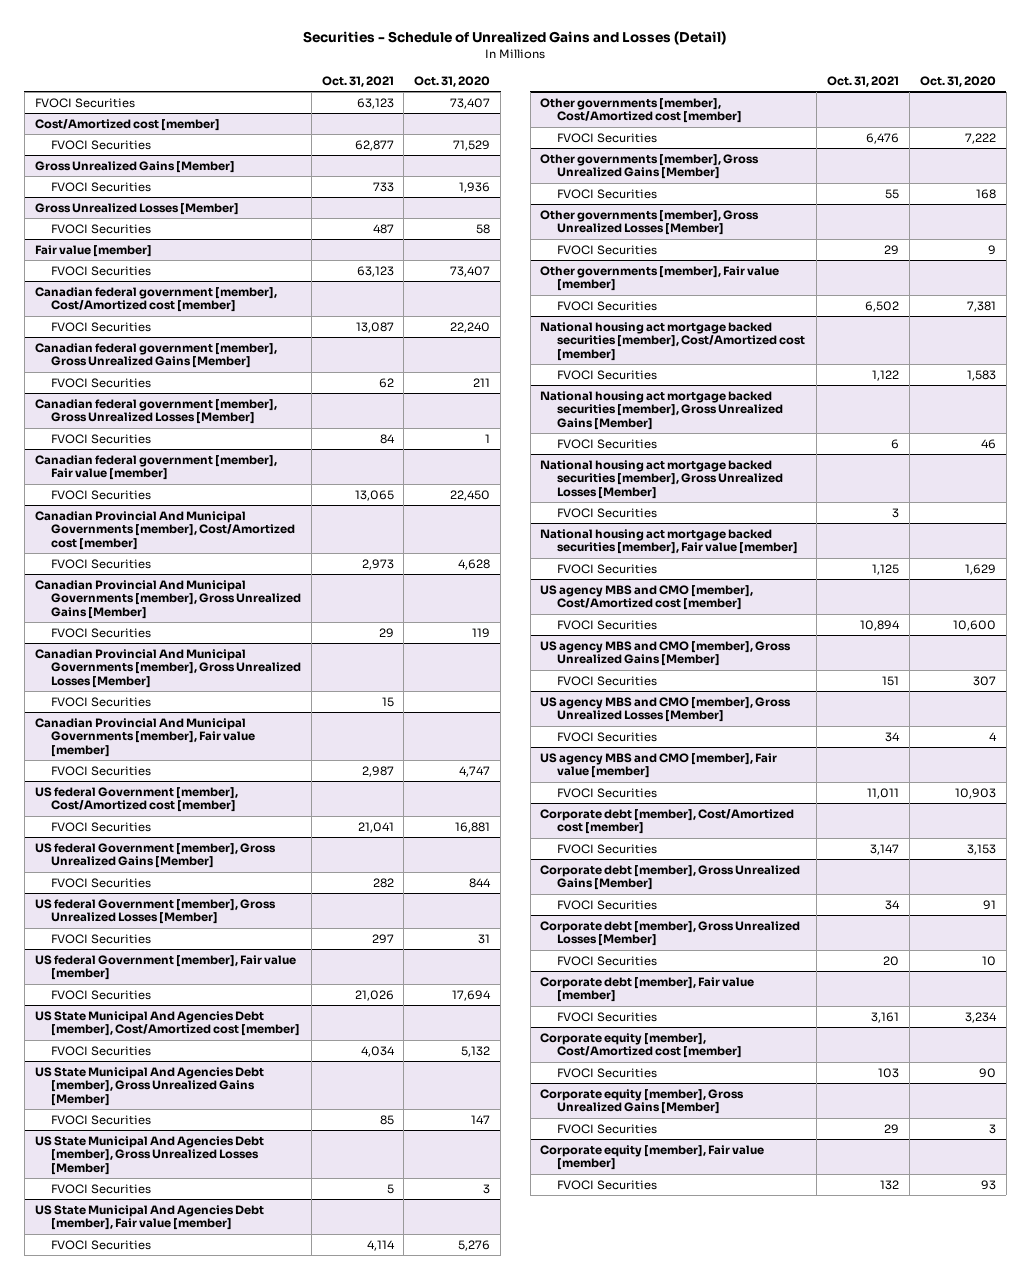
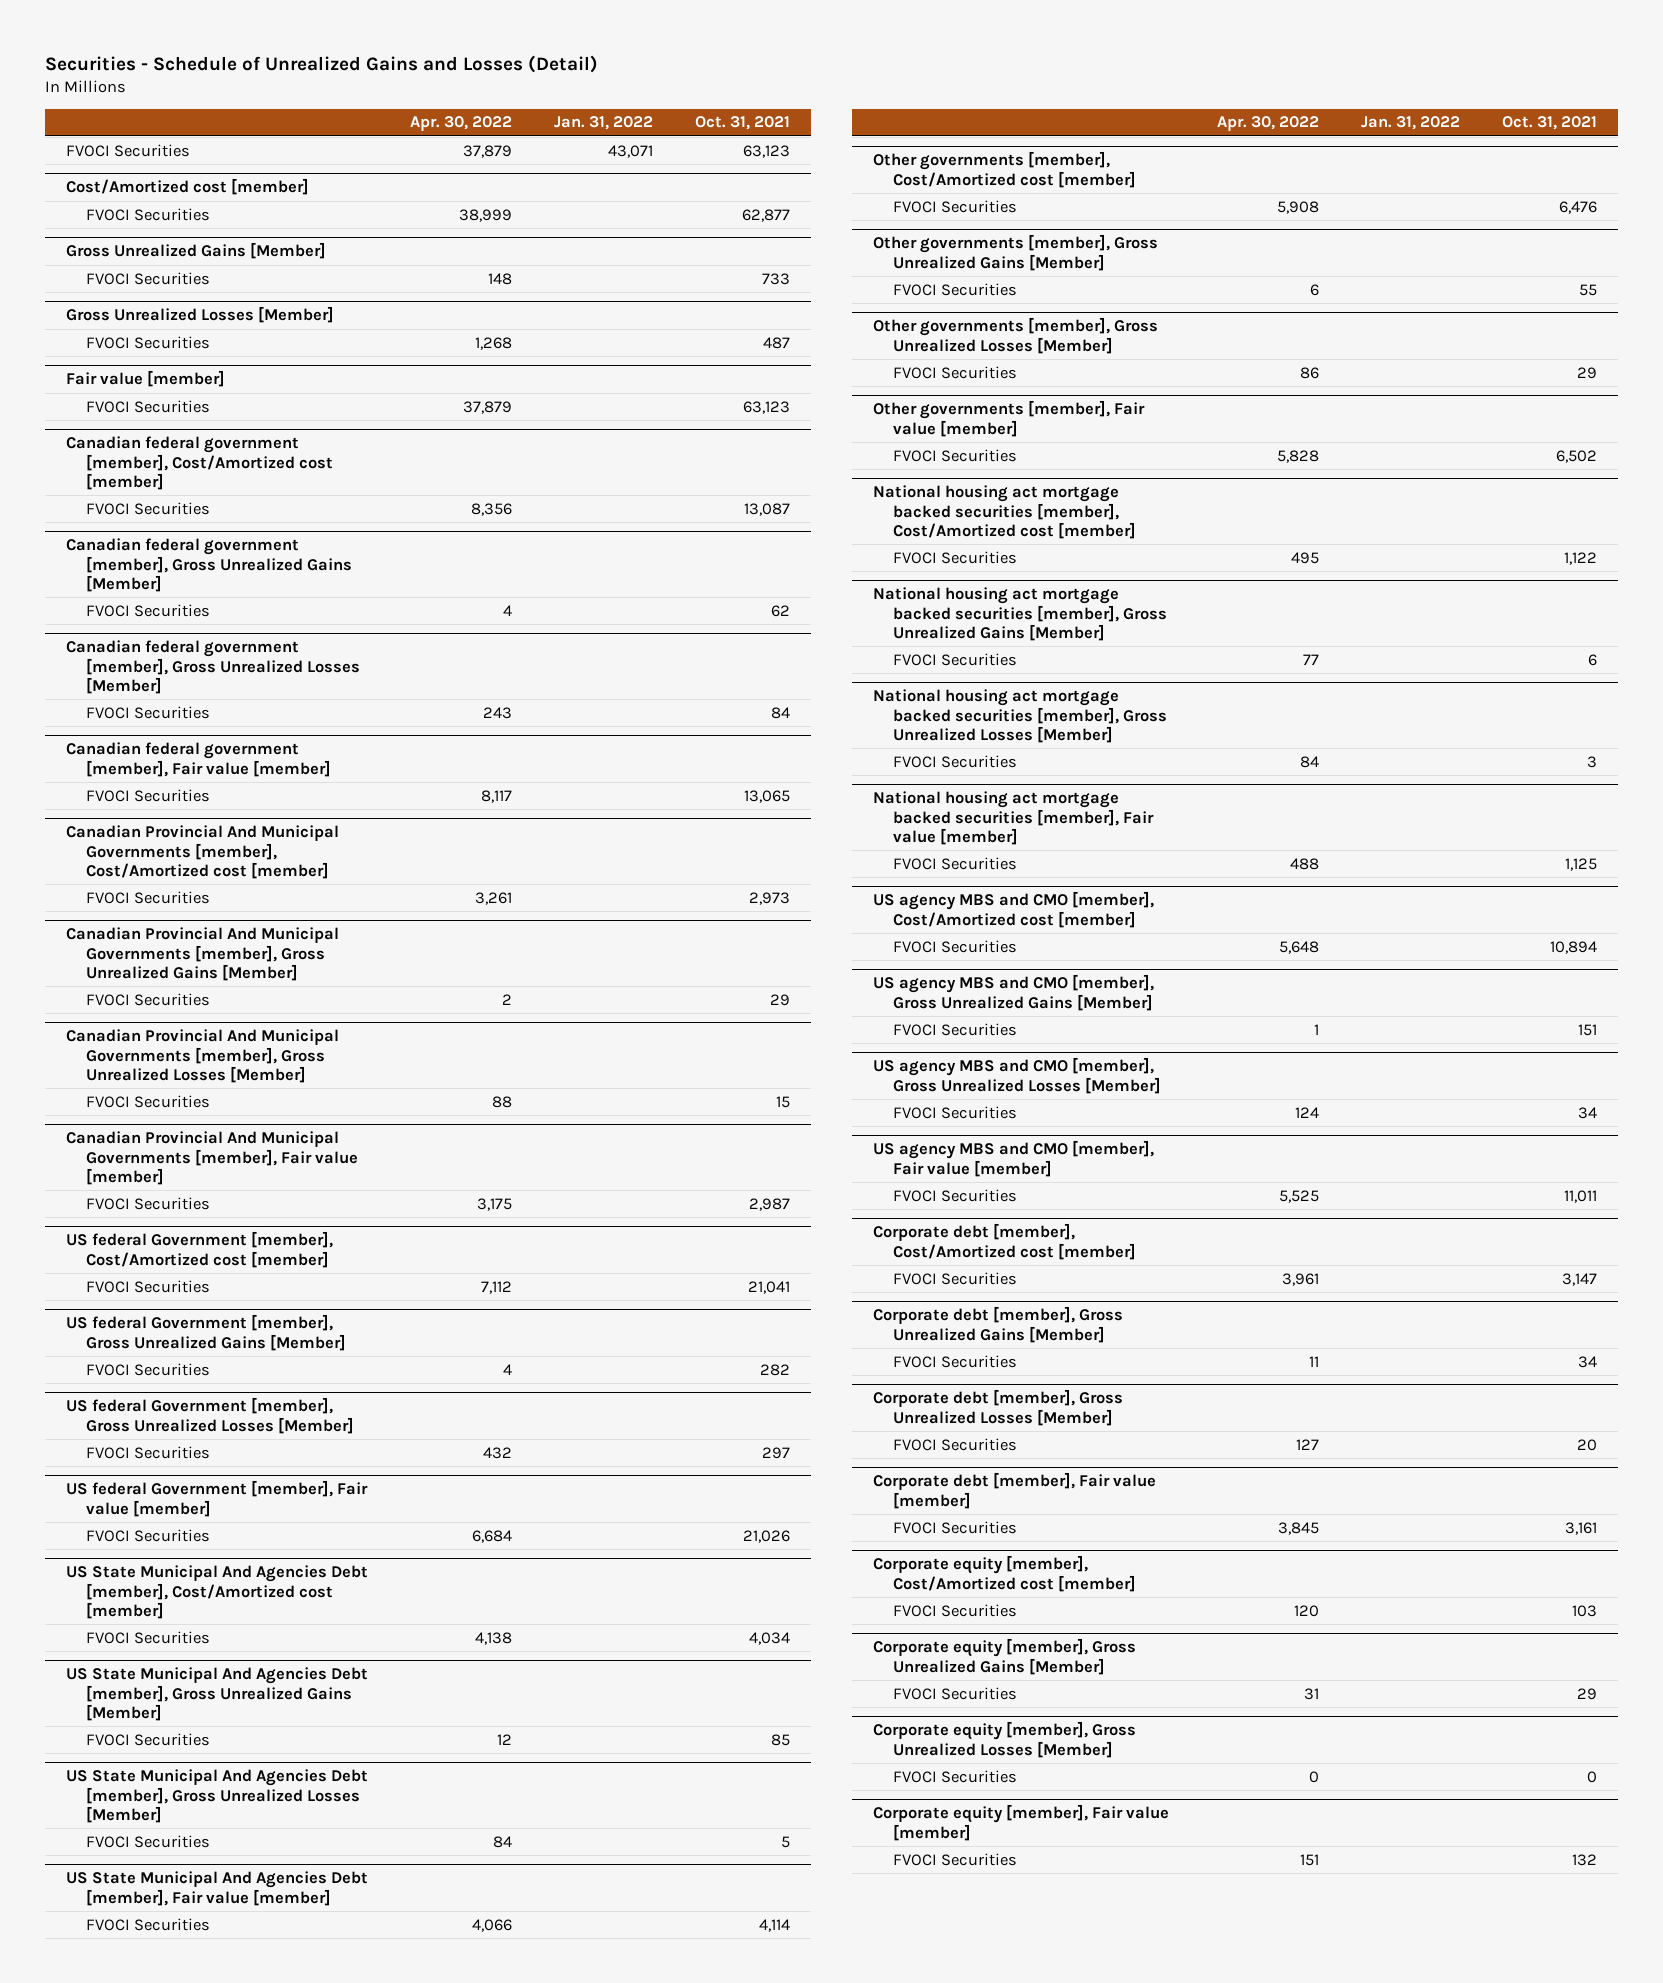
- | Oct. 31, 2021 | Oct. 31, 2020
+ | Apr. 30, 2022 | Jan. 31, 2022 | Oct. 31, 2021
+ Corporate equity [member], Gross Unrealized Losses [Member]
+ FVOCI Securities | 0 | | 0

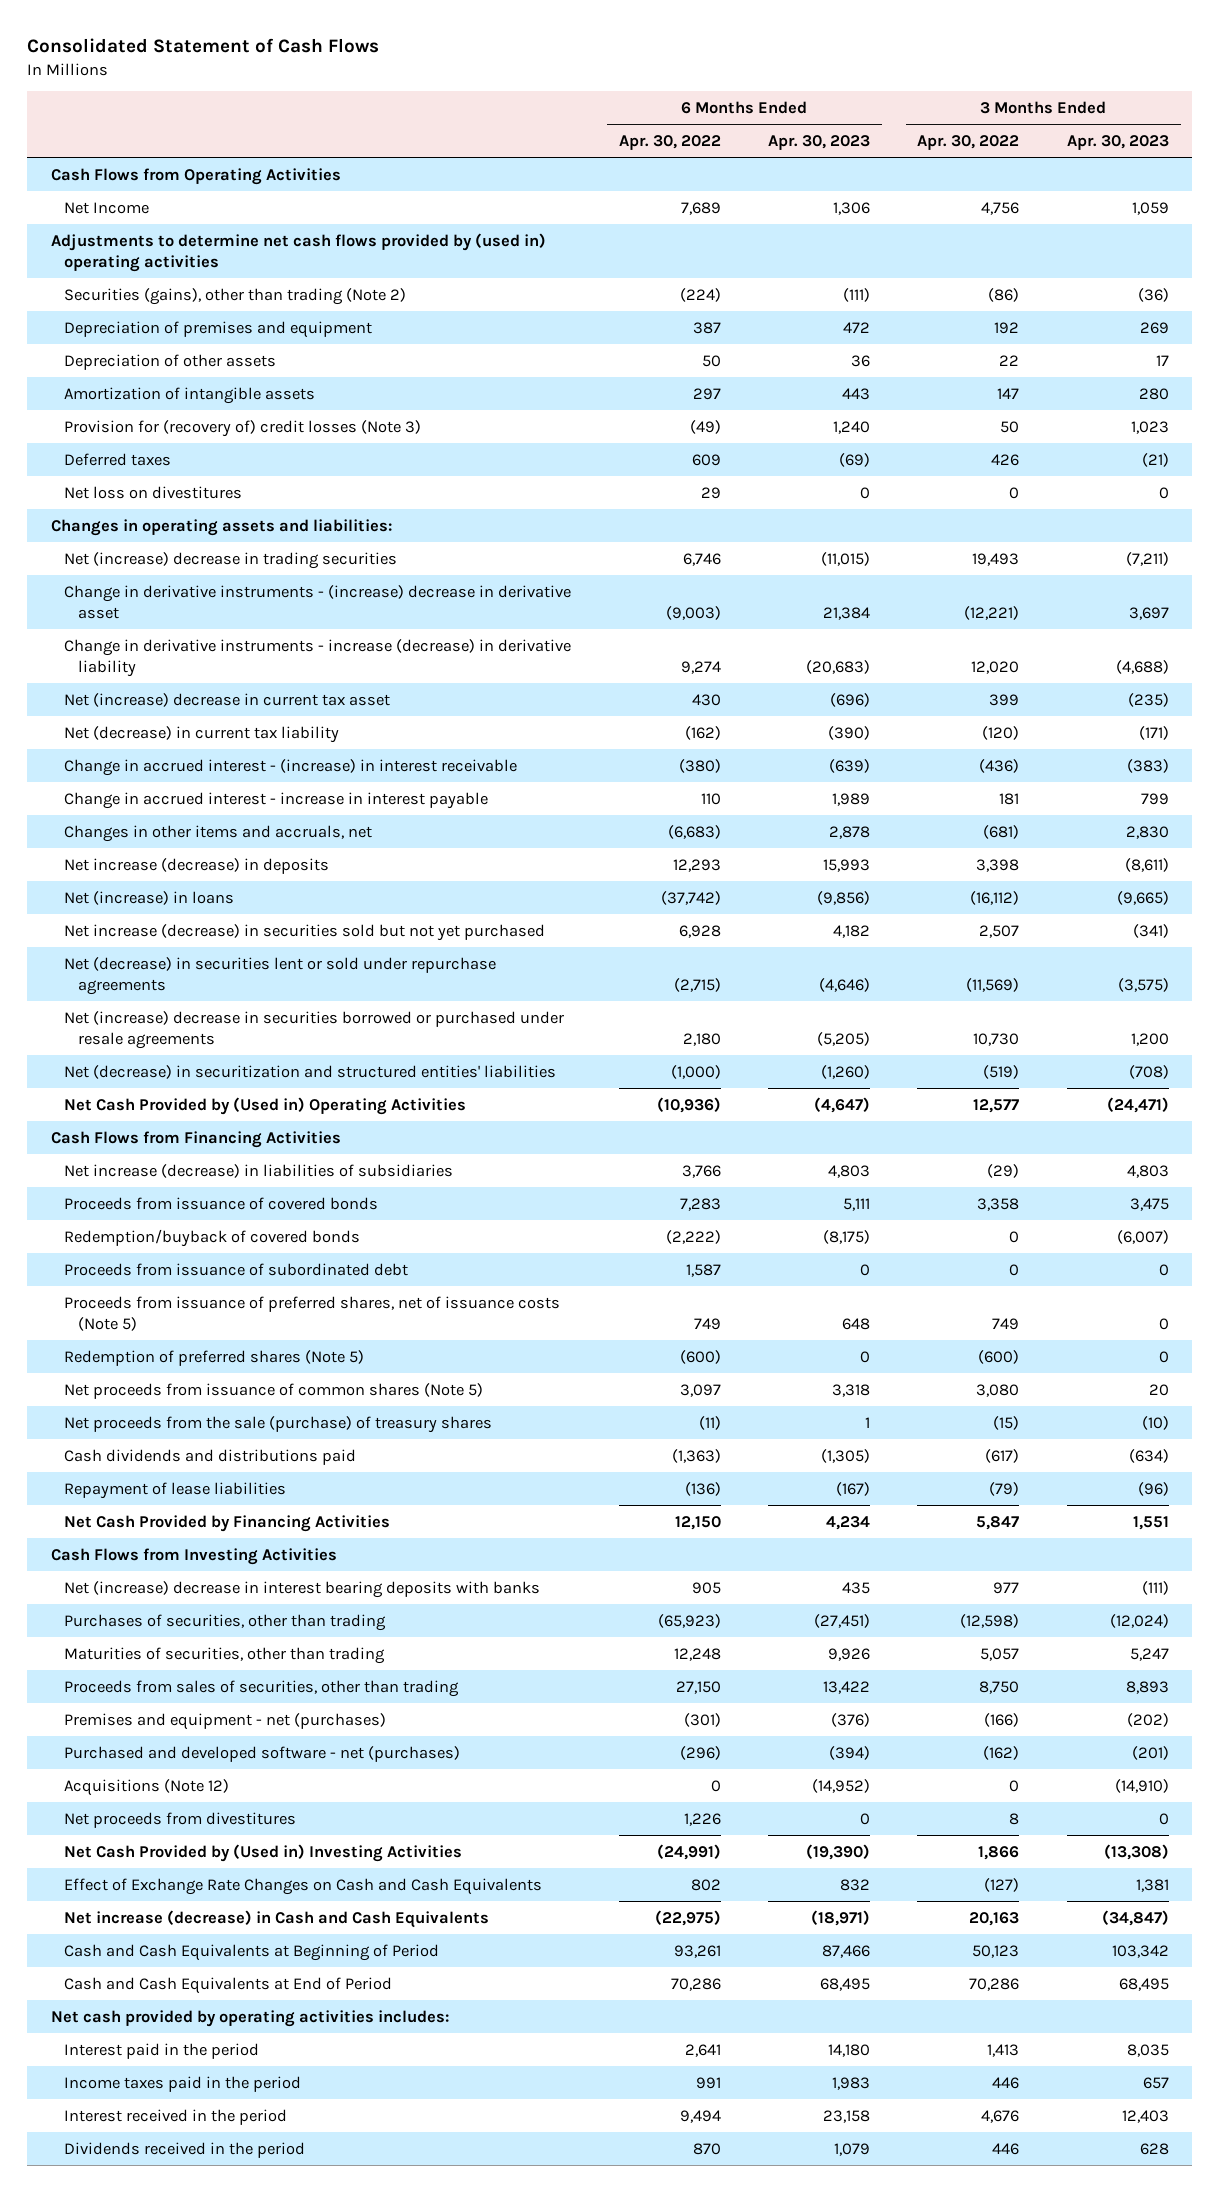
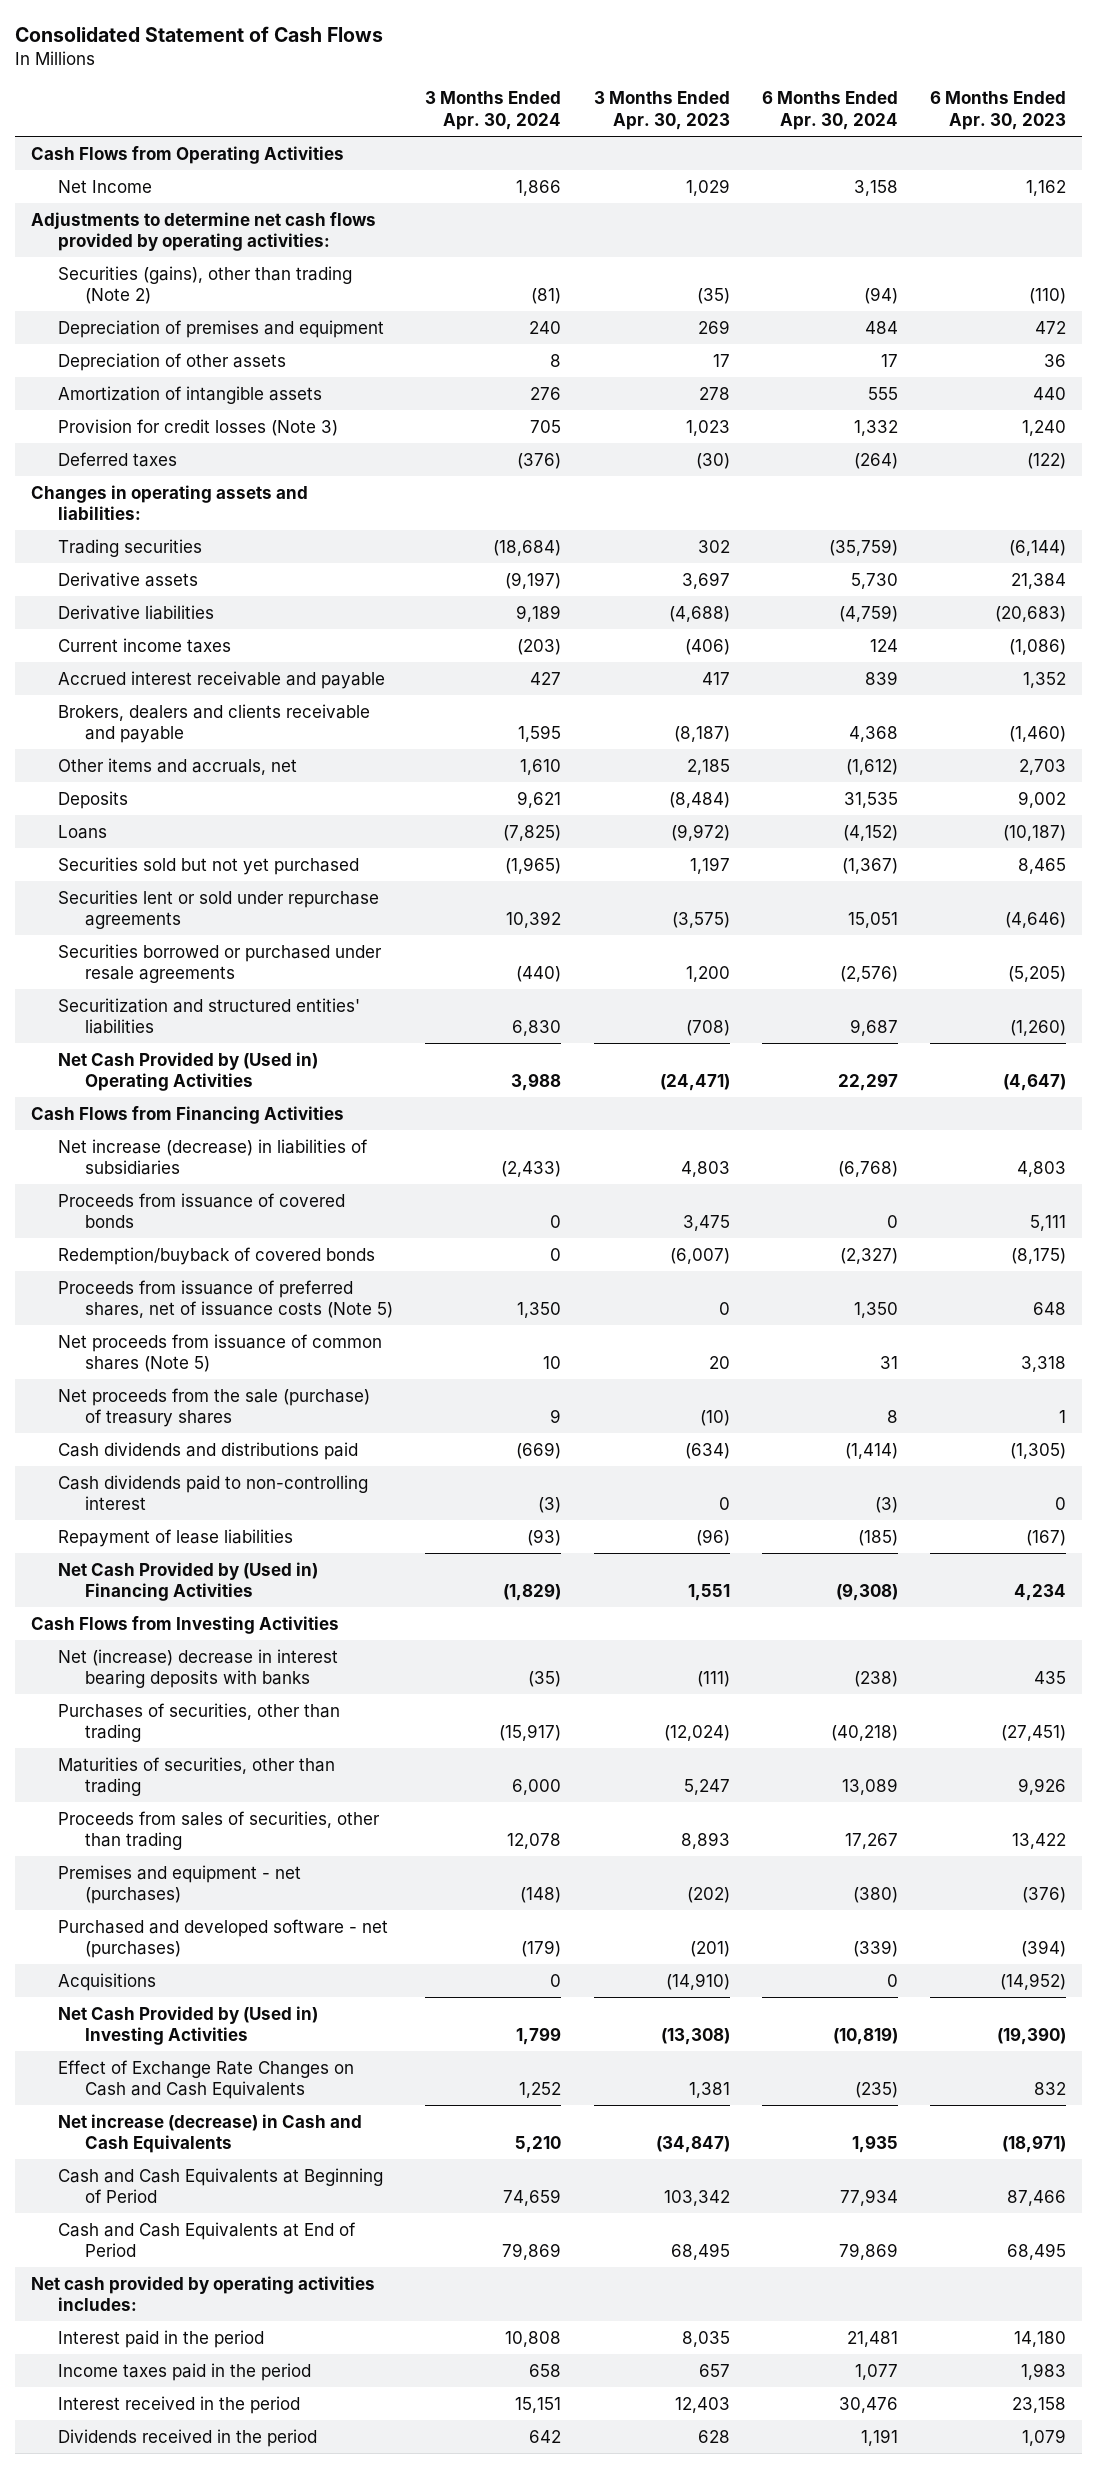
- | 6 Months Ended Apr. 30, 2022 | 6 Months Ended Apr. 30, 2023 | 3 Months Ended Apr. 30, 2022 | 3 Months Ended Apr. 30, 2023
+ | 3 Months Ended Apr. 30, 2024 | 3 Months Ended Apr. 30, 2023 | 6 Months Ended Apr. 30, 2024 | 6 Months Ended Apr. 30, 2023
- Net Income | 7,689 | 1,306 | 4,756 | 1,059
- Adjustments to determine net cash flows provided by (used in) operating activities
- Securities (gains), other than trading (Note 2) | (224) | (111) | (86) | (36)
+ Net Income | 1,866 | 1,029 | 3,158 | 1,162
+ Adjustments to determine net cash flows provided by operating activities:
+ Securities (gains), other than trading (Note 2) | (81) | (35) | (94) | (110)
- Amortization of intangible assets | 297 | 443 | 147 | 280
- Provision for (recovery of) credit losses (Note 3) | (49) | 1,240 | 50 | 1,023
- Deferred taxes | 609 | (69) | 426 | (21)
- Net loss on divestitures | 29 | 0 | 0 | 0
+ Amortization of intangible assets | 276 | 278 | 555 | 440
+ Provision for credit losses (Note 3) | 705 | 1,023 | 1,332 | 1,240
+ Deferred taxes | (376) | (30) | (264) | (122)
- Net (increase) decrease in trading securities | 6,746 | (11,015) | 19,493 | (7,211)
- Change in derivative instruments - (increase) decrease in derivative asset | (9,003) | 21,384 | (12,221) | 3,697
- Change in derivative instruments - increase (decrease) in derivative liability | 9,274 | (20,683) | 12,020 | (4,688)
- Net (increase) decrease in current tax asset | 430 | (696) | 399 | (235)
- Net (decrease) in current tax liability | (162) | (390) | (120) | (171)
- Change in accrued interest - (increase) in interest receivable | (380) | (639) | (436) | (383)
- Change in accrued interest - increase in interest payable | 110 | 1,989 | 181 | 799
- Changes in other items and accruals, net | (6,683) | 2,878 | (681) | 2,830
- Net increase (decrease) in deposits | 12,293 | 15,993 | 3,398 | (8,611)
- Net (increase) in loans | (37,742) | (9,856) | (16,112) | (9,665)
- Net increase (decrease) in securities sold but not yet purchased | 6,928 | 4,182 | 2,507 | (341)
- Net (decrease) in securities lent or sold under repurchase agreements | (2,715) | (4,646) | (11,569) | (3,575)
- Net (increase) decrease in securities borrowed or purchased under resale agreements | 2,180 | (5,205) | 10,730 | 1,200
- Net (decrease) in securitization and structured entities' liabilities | (1,000) | (1,260) | (519) | (708)
+ Trading securities | (18,684) | 302 | (35,759) | (6,144)
+ Derivative assets | (9,197) | 3,697 | 5,730 | 21,384
+ Derivative liabilities | 9,189 | (4,688) | (4,759) | (20,683)
+ Current income taxes | (203) | (406) | 124 | (1,086)
+ Accrued interest receivable and payable | 427 | 417 | 839 | 1,352
+ Brokers, dealers and clients receivable and payable | 1,595 | (8,187) | 4,368 | (1,460)
+ Other items and accruals, net | 1,610 | 2,185 | (1,612) | 2,703
+ Deposits | 9,621 | (8,484) | 31,535 | 9,002
+ Loans | (7,825) | (9,972) | (4,152) | (10,187)
+ Securities sold but not yet purchased | (1,965) | 1,197 | (1,367) | 8,465
+ Securities lent or sold under repurchase agreements | 10,392 | (3,575) | 15,051 | (4,646)
+ Securities borrowed or purchased under resale agreements | (440) | 1,200 | (2,576) | (5,205)
+ Securitization and structured entities' liabilities | 6,830 | (708) | 9,687 | (1,260)
- Proceeds from issuance of subordinated debt | 1,587 | 0 | 0 | 0
- Redemption of preferred shares (Note 5) | (600) | 0 | (600) | 0
+ Cash dividends paid to non-controlling interest | (3) | 0 | (3) | 0
- Net Cash Provided by Financing Activities | 12,150 | 4,234 | 5,847 | 1,551
+ Net Cash Provided by (Used in) Financing Activities | (1,829) | 1,551 | (9,308) | 4,234
- Acquisitions (Note 12) | 0 | (14,952) | 0 | (14,910)
- Net proceeds from divestitures | 1,226 | 0 | 8 | 0
+ Acquisitions | 0 | (14,910) | 0 | (14,952)

